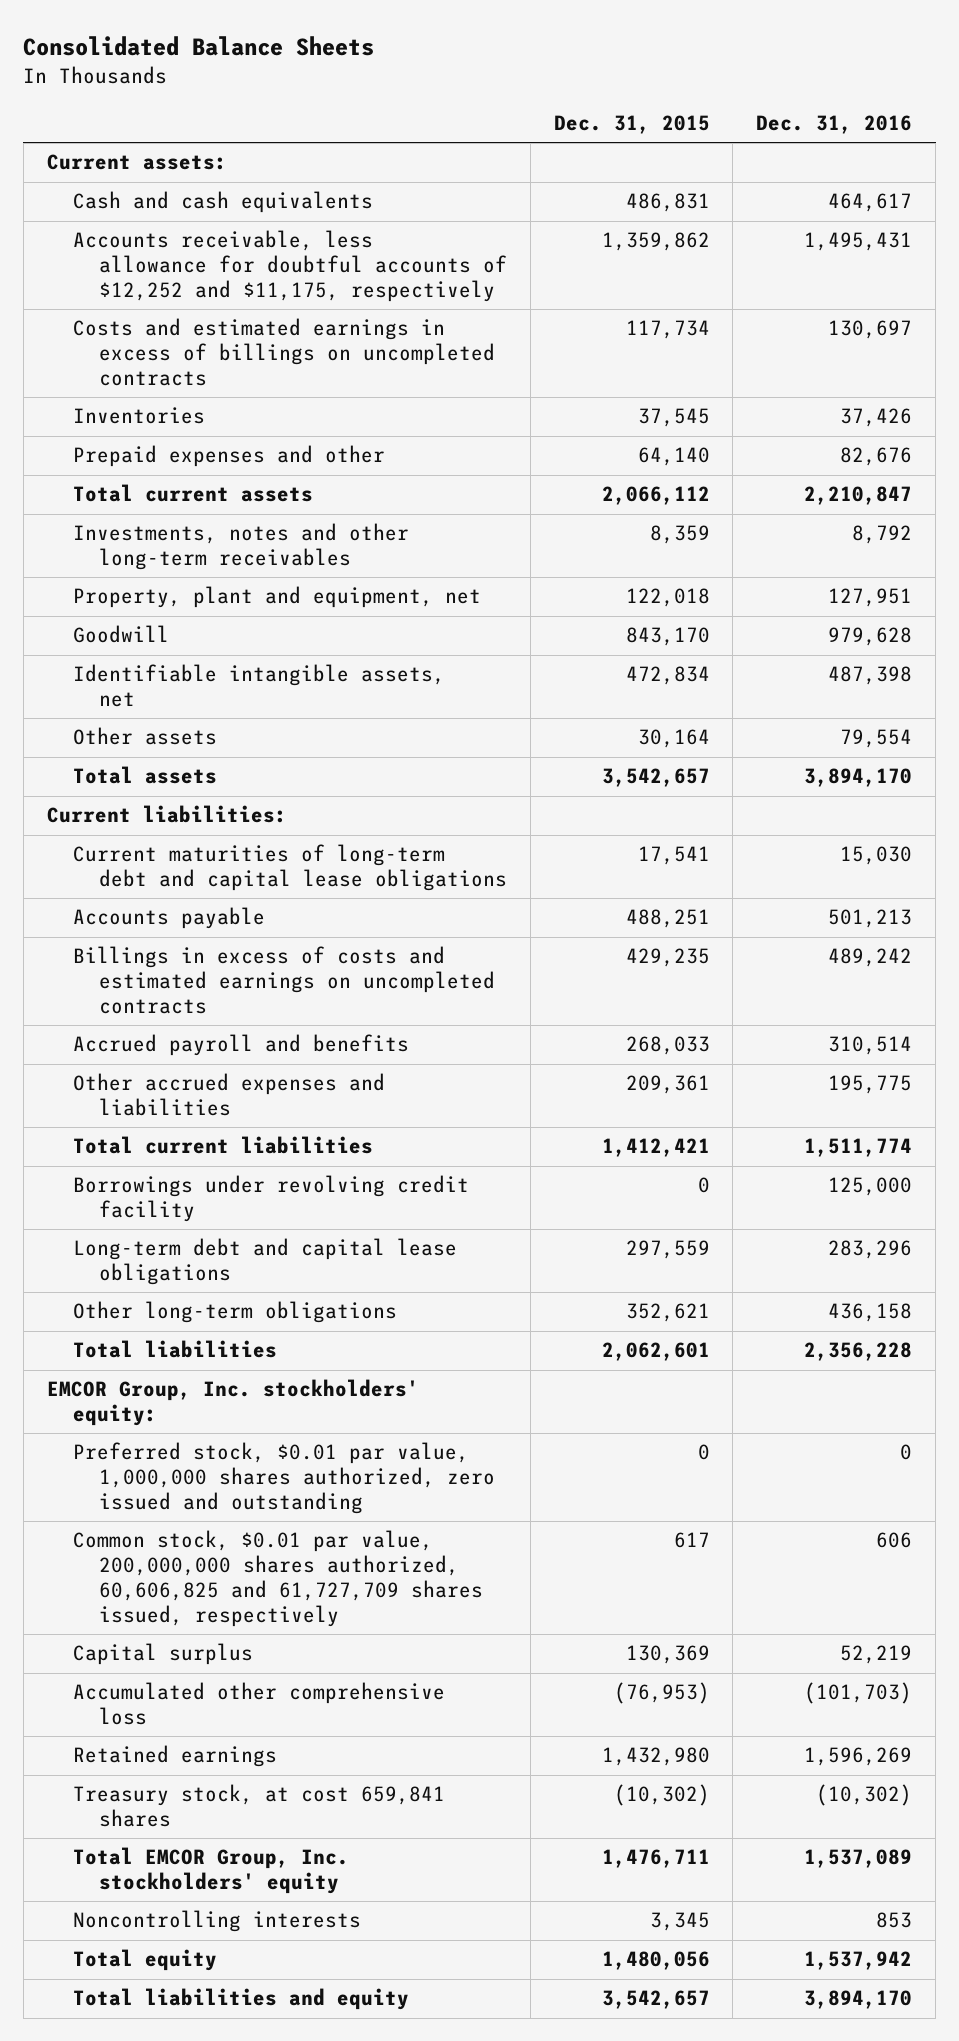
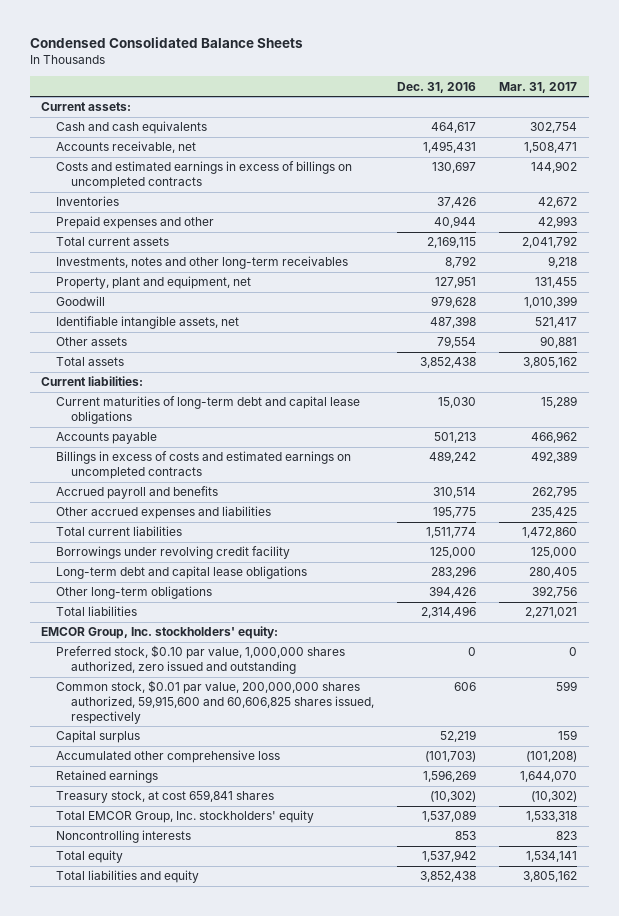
- Consolidated Balance Sheets
+ Condensed Consolidated Balance Sheets
- | Dec. 31, 2015 | Dec. 31, 2016
+ | Dec. 31, 2016 | Mar. 31, 2017
- Accounts receivable, less allowance for doubtful accounts of $12,252 and $11,175, respectively | 1,359,862 | 1,495,431
+ Accounts receivable, net | 1,495,431 | 1,508,471
- Prepaid expenses and other | 64,140 | 82,676
- Total current assets | 2,066,112 | 2,210,847
+ Prepaid expenses and other | 40,944 | 42,993
+ Total current assets | 2,169,115 | 2,041,792
- Total assets | 3,542,657 | 3,894,170
+ Total assets | 3,852,438 | 3,805,162
- Other long-term obligations | 352,621 | 436,158
- Total liabilities | 2,062,601 | 2,356,228
+ Other long-term obligations | 394,426 | 392,756
+ Total liabilities | 2,314,496 | 2,271,021
- Preferred stock, $0.01 par value, 1,000,000 shares authorized, zero issued and outstanding | 0 | 0
- Common stock, $0.01 par value, 200,000,000 shares authorized, 60,606,825 and 61,727,709 shares issued, respectively | 617 | 606
+ Preferred stock, $0.10 par value, 1,000,000 shares authorized, zero issued and outstanding | 0 | 0
+ Common stock, $0.01 par value, 200,000,000 shares authorized, 59,915,600 and 60,606,825 shares issued, respectively | 606 | 599
- Total liabilities and equity | 3,542,657 | 3,894,170
+ Total liabilities and equity | 3,852,438 | 3,805,162

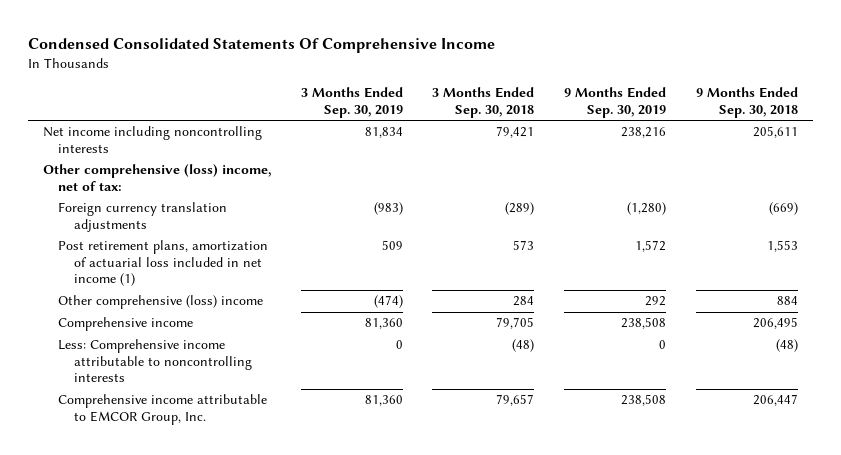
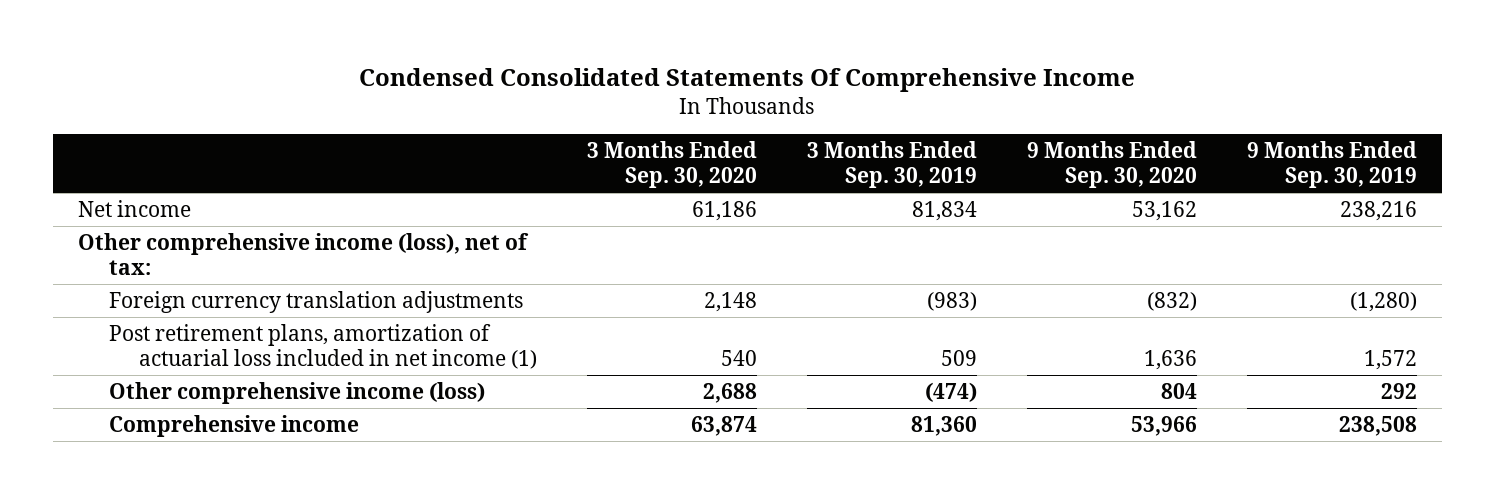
- | 3 Months Ended Sep. 30, 2019 | 3 Months Ended Sep. 30, 2018 | 9 Months Ended Sep. 30, 2019 | 9 Months Ended Sep. 30, 2018
+ | 3 Months Ended Sep. 30, 2020 | 3 Months Ended Sep. 30, 2019 | 9 Months Ended Sep. 30, 2020 | 9 Months Ended Sep. 30, 2019
- Net income including noncontrolling interests | 81,834 | 79,421 | 238,216 | 205,611
- Other comprehensive (loss) income, net of tax:
+ Net income | 61,186 | 81,834 | 53,162 | 238,216
+ Other comprehensive income (loss), net of tax:
- Other comprehensive (loss) income | (474) | 284 | 292 | 884
+ Other comprehensive income (loss) | 2,688 | (474) | 804 | 292
- Less: Comprehensive income attributable to noncontrolling interests | 0 | (48) | 0 | (48)
- Comprehensive income attributable to EMCOR Group, Inc. | 81,360 | 79,657 | 238,508 | 206,447

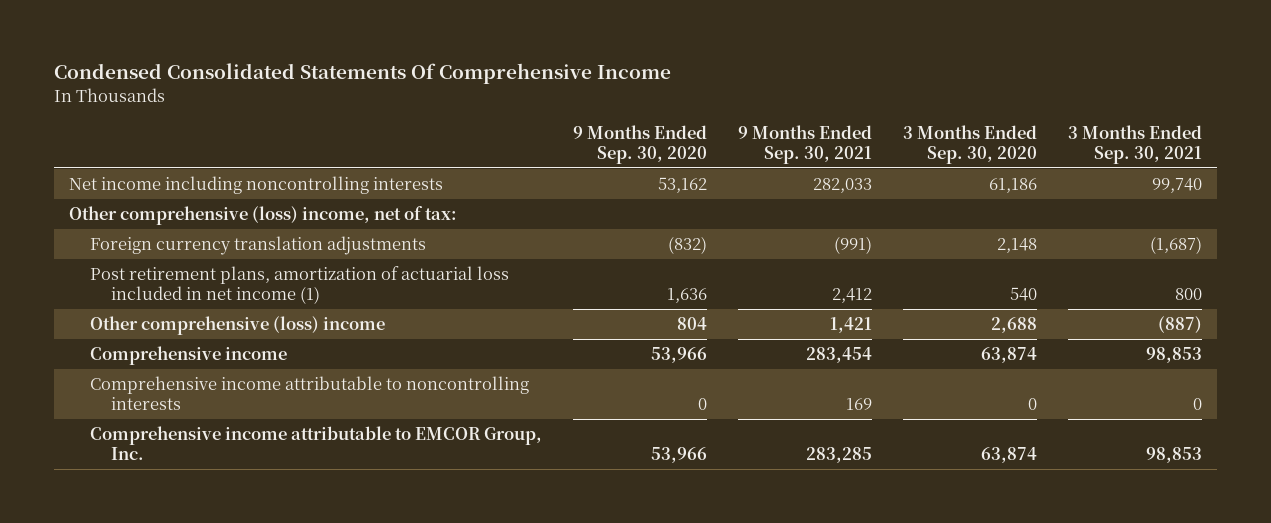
- | 3 Months Ended Sep. 30, 2020 | 3 Months Ended Sep. 30, 2019 | 9 Months Ended Sep. 30, 2020 | 9 Months Ended Sep. 30, 2019
+ | 9 Months Ended Sep. 30, 2020 | 9 Months Ended Sep. 30, 2021 | 3 Months Ended Sep. 30, 2020 | 3 Months Ended Sep. 30, 2021
- Net income | 61,186 | 81,834 | 53,162 | 238,216
- Other comprehensive income (loss), net of tax:
+ Net income including noncontrolling interests | 53,162 | 282,033 | 61,186 | 99,740
+ Other comprehensive (loss) income, net of tax:
- Other comprehensive income (loss) | 2,688 | (474) | 804 | 292
+ Other comprehensive (loss) income | 804 | 1,421 | 2,688 | (887)
+ Comprehensive income attributable to noncontrolling interests | 0 | 169 | 0 | 0
+ Comprehensive income attributable to EMCOR Group, Inc. | 53,966 | 283,285 | 63,874 | 98,853

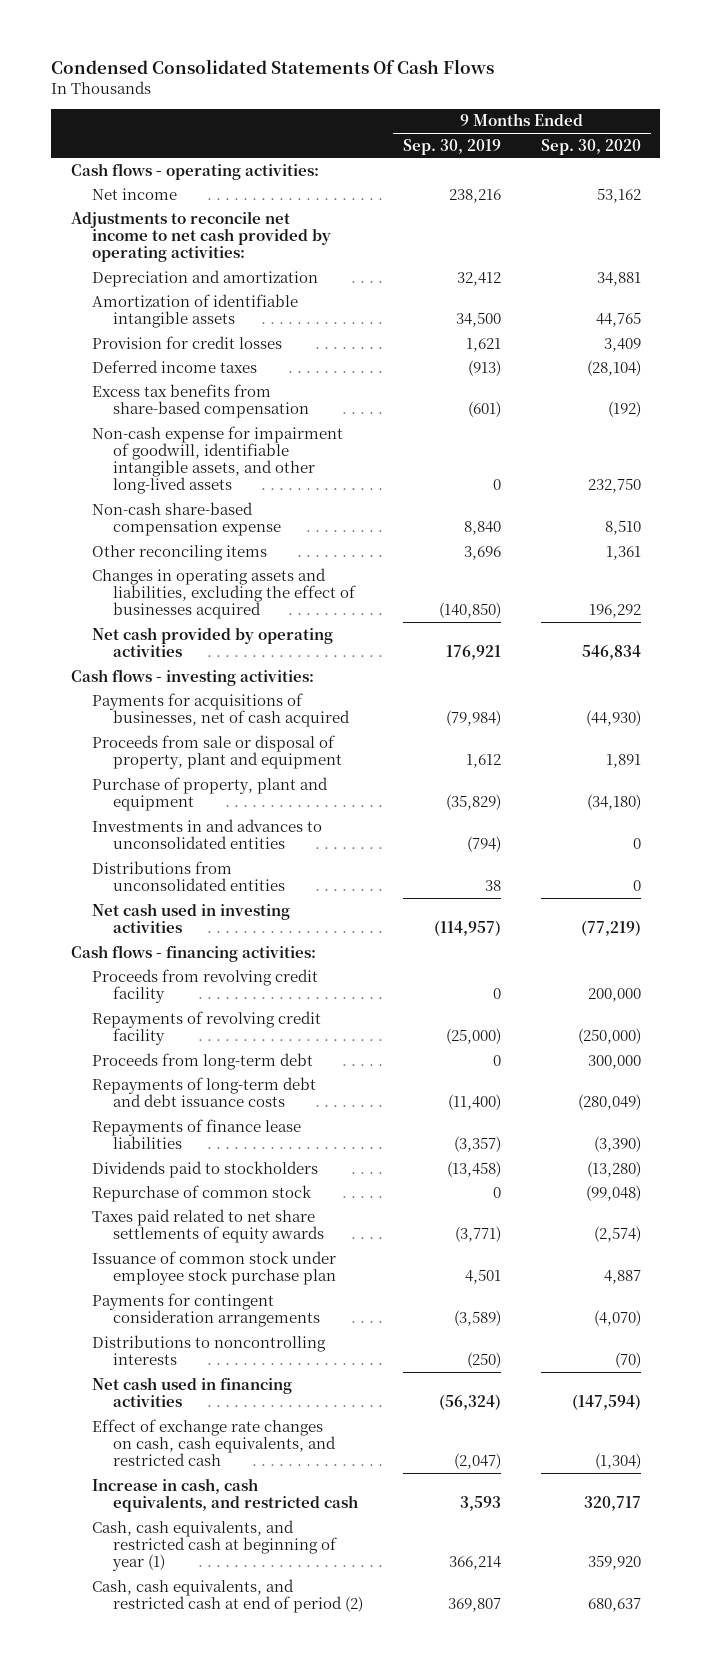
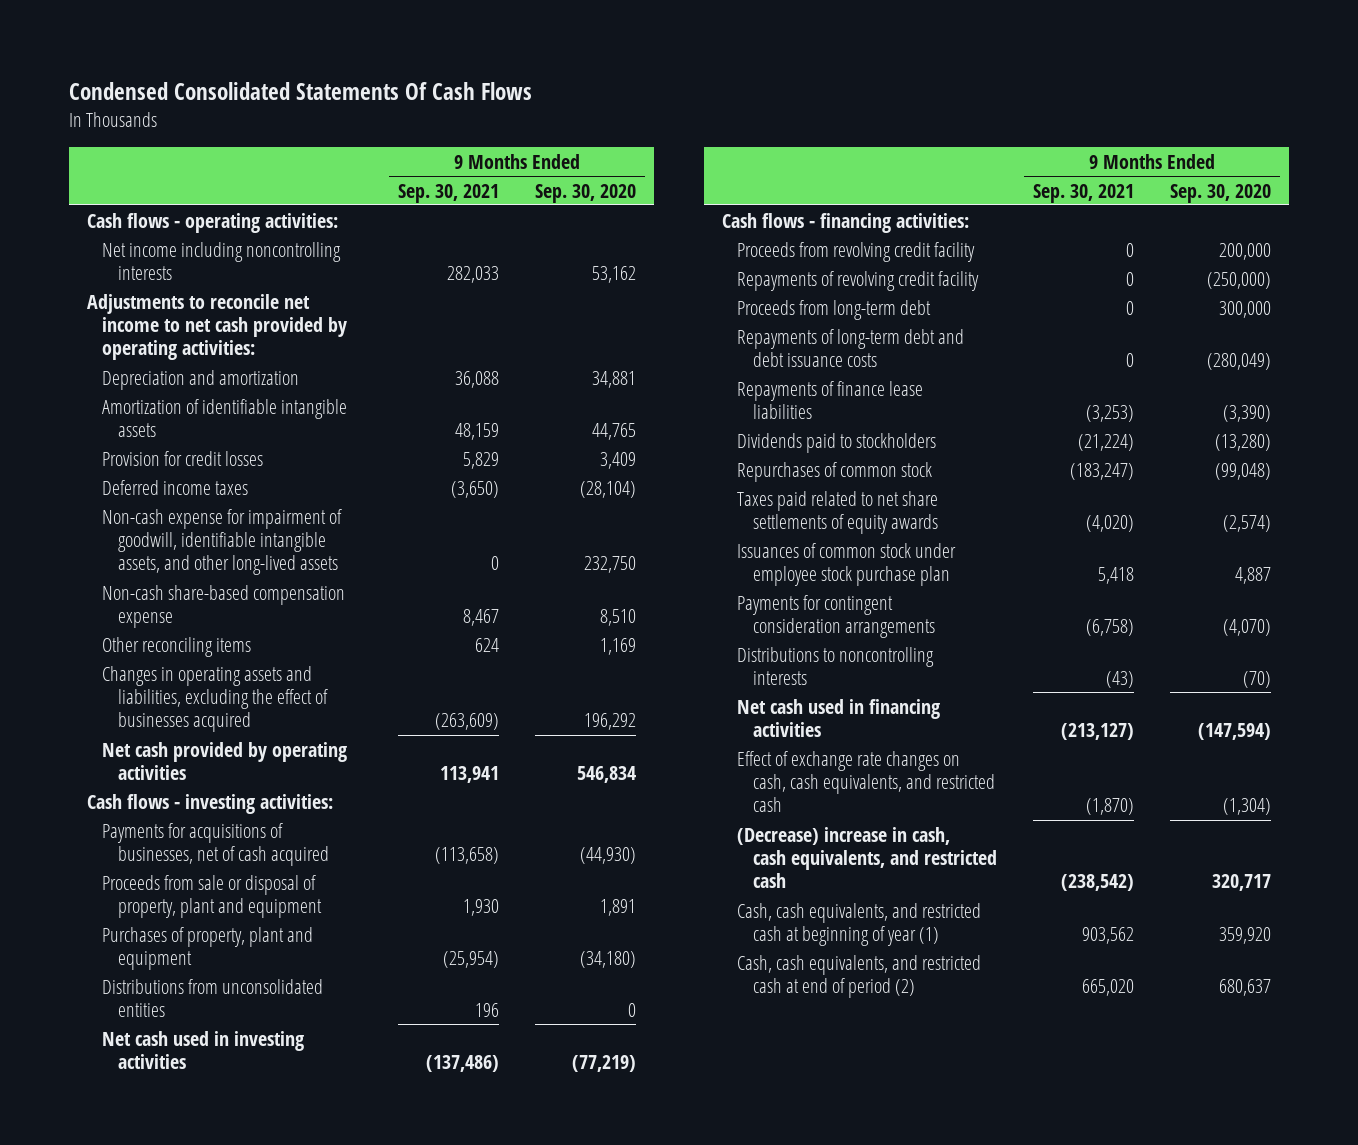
- | 9 Months Ended Sep. 30, 2019 | 9 Months Ended Sep. 30, 2020
+ | 9 Months Ended Sep. 30, 2021 | 9 Months Ended Sep. 30, 2020
- Net income | 238,216 | 53,162
+ Net income including noncontrolling interests | 282,033 | 53,162
- Excess tax benefits from share-based compensation | (601) | (192)
- Other reconciling items | 3,696 | 1,361
+ Other reconciling items | 624 | 1,169
- Purchase of property, plant and equipment | (35,829) | (34,180)
- Investments in and advances to unconsolidated entities | (794) | 0
+ Purchases of property, plant and equipment | (25,954) | (34,180)
- Repurchase of common stock | 0 | (99,048)
+ Repurchases of common stock | (183,247) | (99,048)
- Issuance of common stock under employee stock purchase plan | 4,501 | 4,887
+ Issuances of common stock under employee stock purchase plan | 5,418 | 4,887
- Increase in cash, cash equivalents, and restricted cash | 3,593 | 320,717
+ (Decrease) increase in cash, cash equivalents, and restricted cash | (238,542) | 320,717

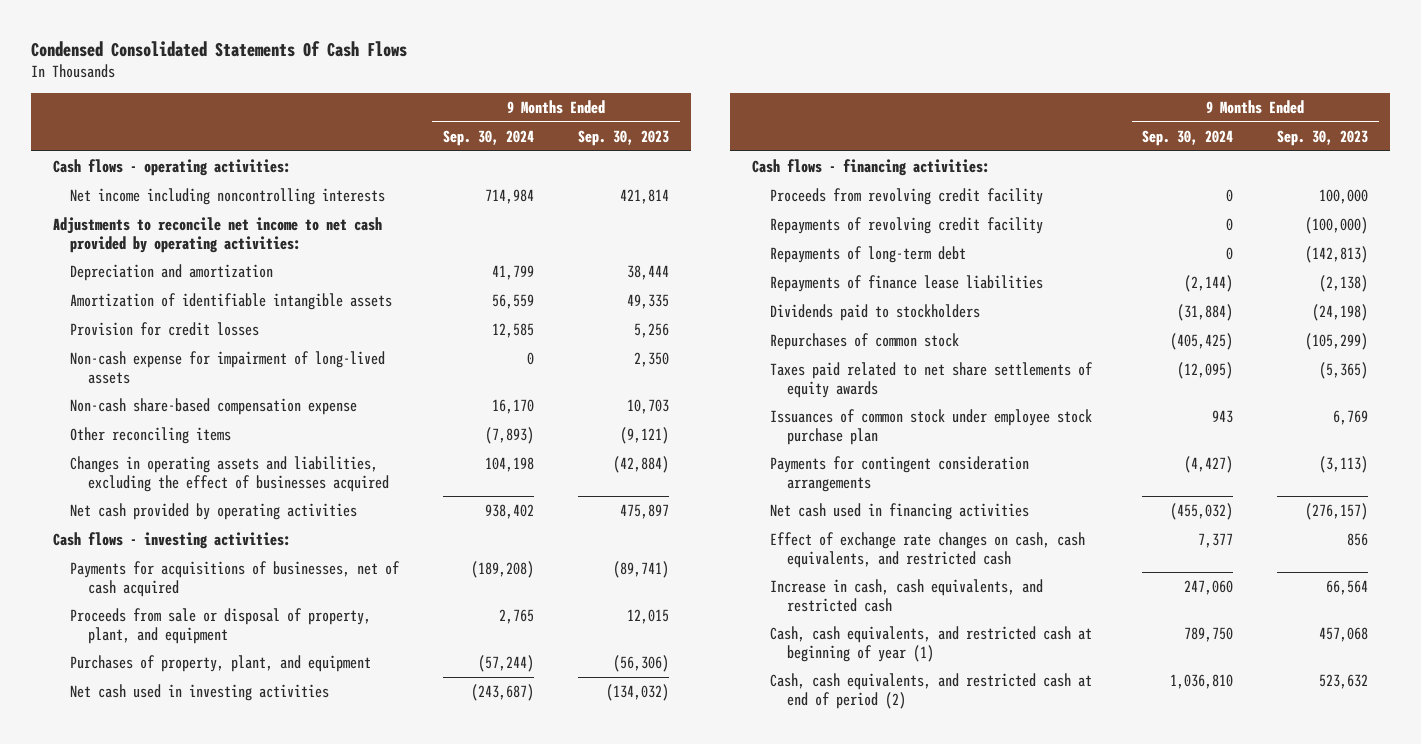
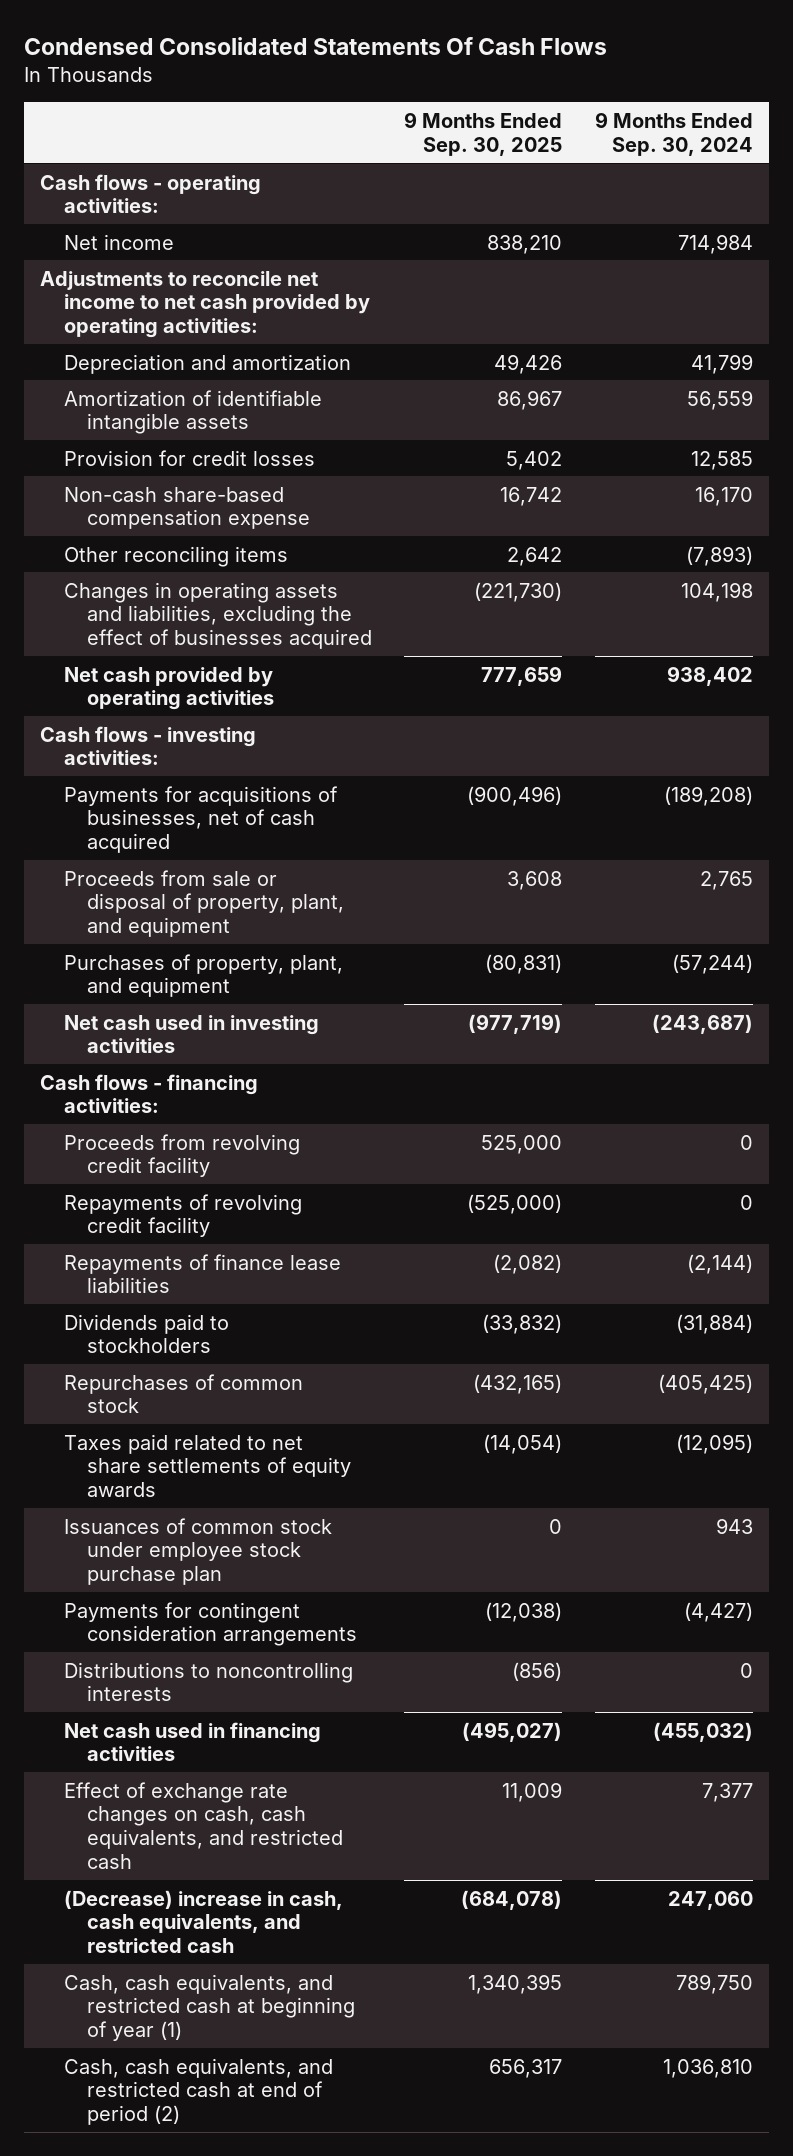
- | 9 Months Ended Sep. 30, 2024 | 9 Months Ended Sep. 30, 2023
+ | 9 Months Ended Sep. 30, 2025 | 9 Months Ended Sep. 30, 2024
- Net income including noncontrolling interests | 714,984 | 421,814
+ Net income | 838,210 | 714,984
- Non-cash expense for impairment of long-lived assets | 0 | 2,350
- Repayments of long-term debt | 0 | (142,813)
+ Distributions to noncontrolling interests | (856) | 0
- Increase in cash, cash equivalents, and restricted cash | 247,060 | 66,564
+ (Decrease) increase in cash, cash equivalents, and restricted cash | (684,078) | 247,060

